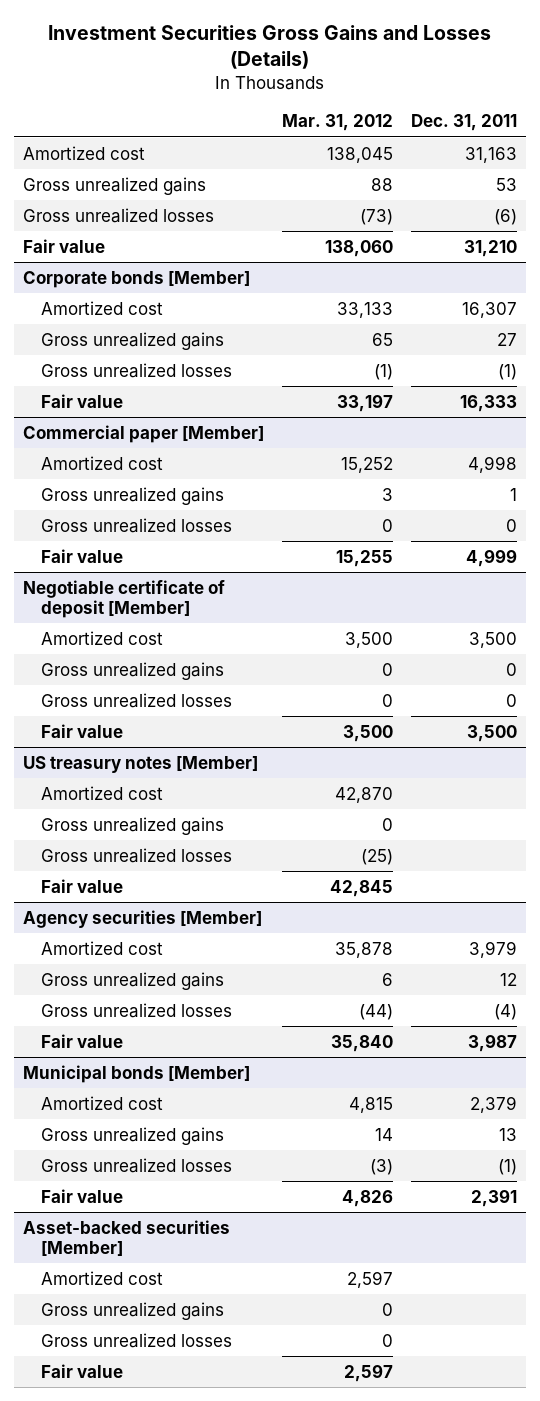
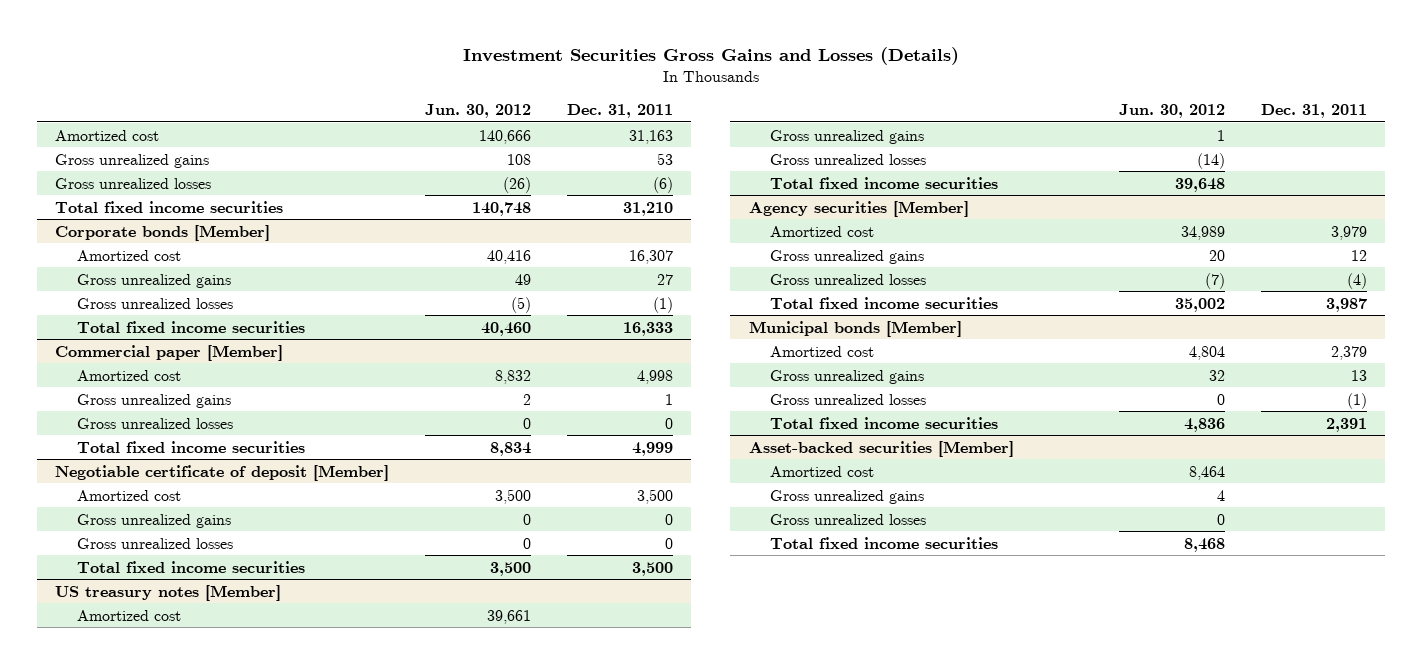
- | Mar. 31, 2012 | Dec. 31, 2011
+ | Jun. 30, 2012 | Dec. 31, 2011
- Fair value | 138,060 | 31,210
+ Total fixed income securities | 140,748 | 31,210
@ Corporate bonds [Member]
- Fair value | 33,197 | 16,333
+ Total fixed income securities | 40,460 | 16,333
@ Commercial paper [Member]
- Fair value | 15,255 | 4,999
+ Total fixed income securities | 8,834 | 4,999
@ Negotiable certificate of deposit [Member]
- Fair value | 3,500 | 3,500
+ Total fixed income securities | 3,500 | 3,500
@ US treasury notes [Member]
- Fair value | 42,845 |
+ Total fixed income securities | 39,648 |
@ Agency securities [Member]
- Fair value | 35,840 | 3,987
+ Total fixed income securities | 35,002 | 3,987
@ Municipal bonds [Member]
- Fair value | 4,826 | 2,391
+ Total fixed income securities | 4,836 | 2,391
@ Asset-backed securities [Member]
- Fair value | 2,597 |
+ Total fixed income securities | 8,468 |

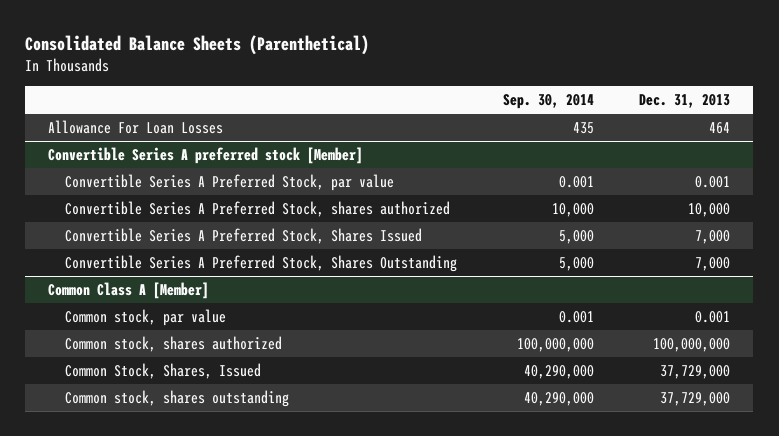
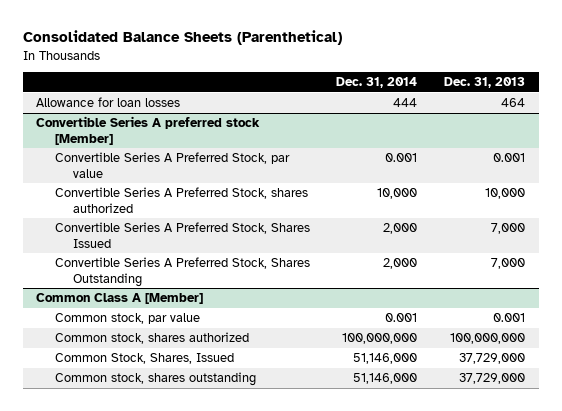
- | Sep. 30, 2014 | Dec. 31, 2013
+ | Dec. 31, 2014 | Dec. 31, 2013
- Allowance For Loan Losses | 435 | 464
+ Allowance for loan losses | 444 | 464

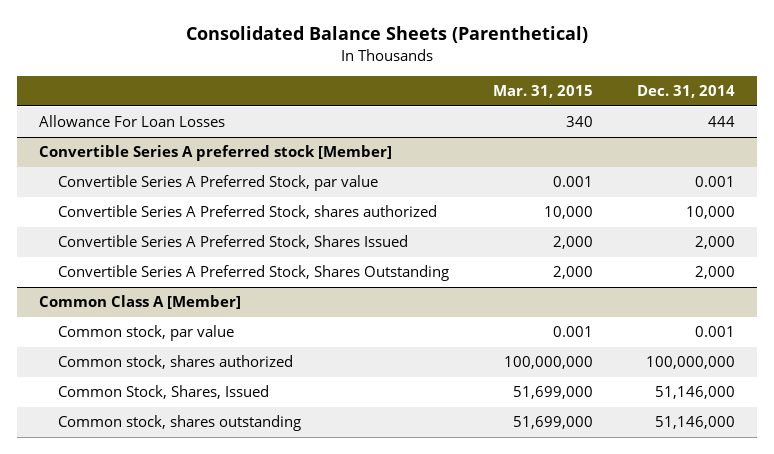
- | Dec. 31, 2014 | Dec. 31, 2013
+ | Mar. 31, 2015 | Dec. 31, 2014
- Allowance for loan losses | 444 | 464
+ Allowance For Loan Losses | 340 | 444

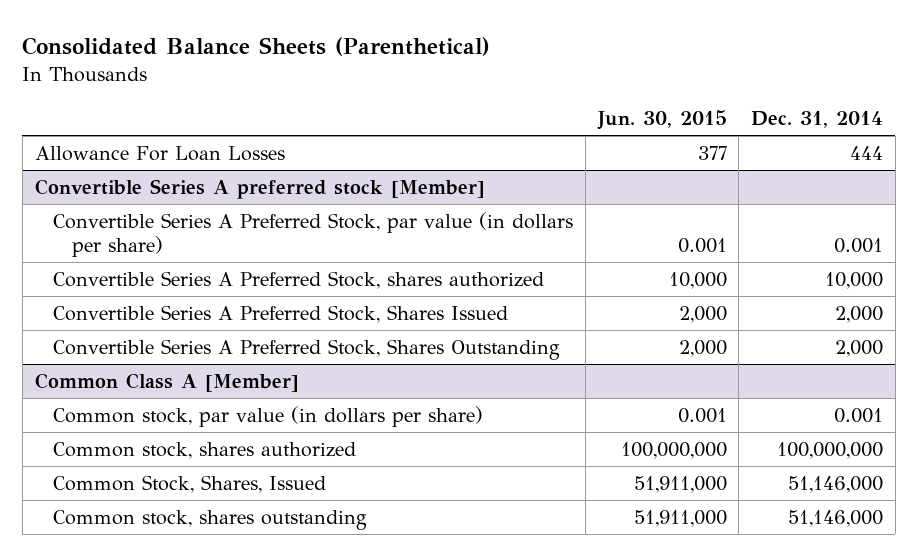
- | Mar. 31, 2015 | Dec. 31, 2014
+ | Jun. 30, 2015 | Dec. 31, 2014
@ Convertible Series A preferred stock [Member]
- Convertible Series A Preferred Stock, par value | 0.001 | 0.001
+ Convertible Series A Preferred Stock, par value (in dollars per share) | 0.001 | 0.001
@ Common Class A [Member]
- Common stock, par value | 0.001 | 0.001
+ Common stock, par value (in dollars per share) | 0.001 | 0.001

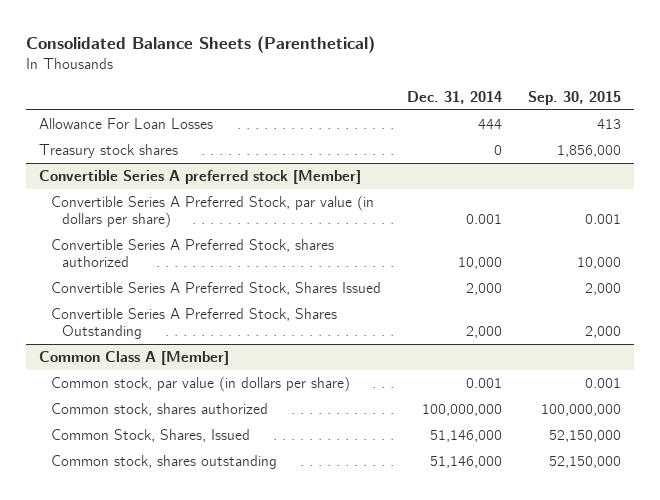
- | Jun. 30, 2015 | Dec. 31, 2014
+ | Dec. 31, 2014 | Sep. 30, 2015
+ Treasury stock shares | 0 | 1,856,000

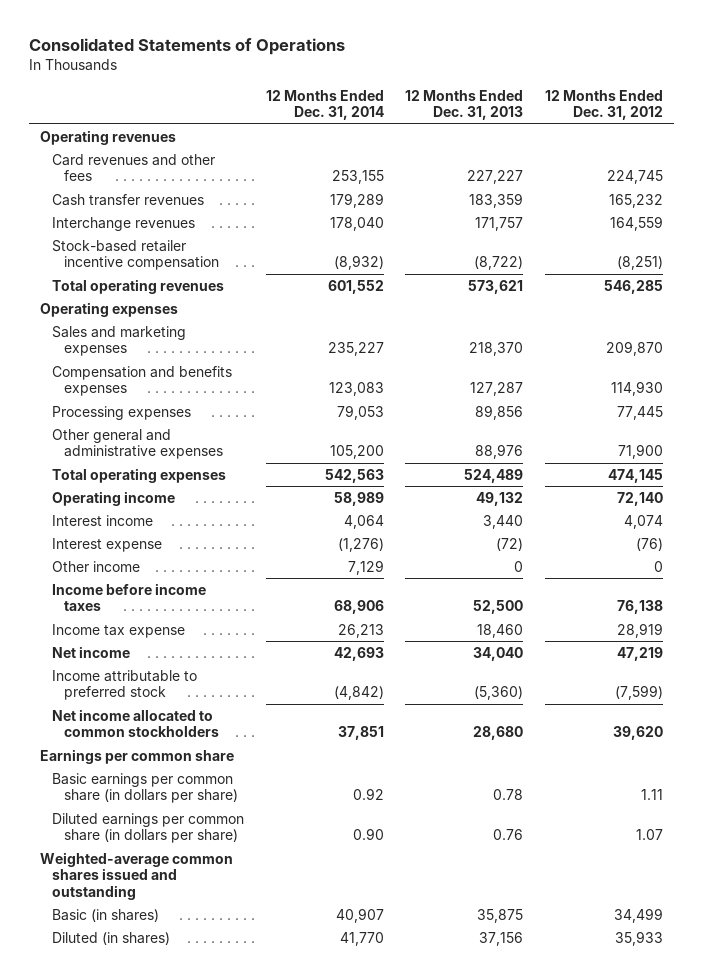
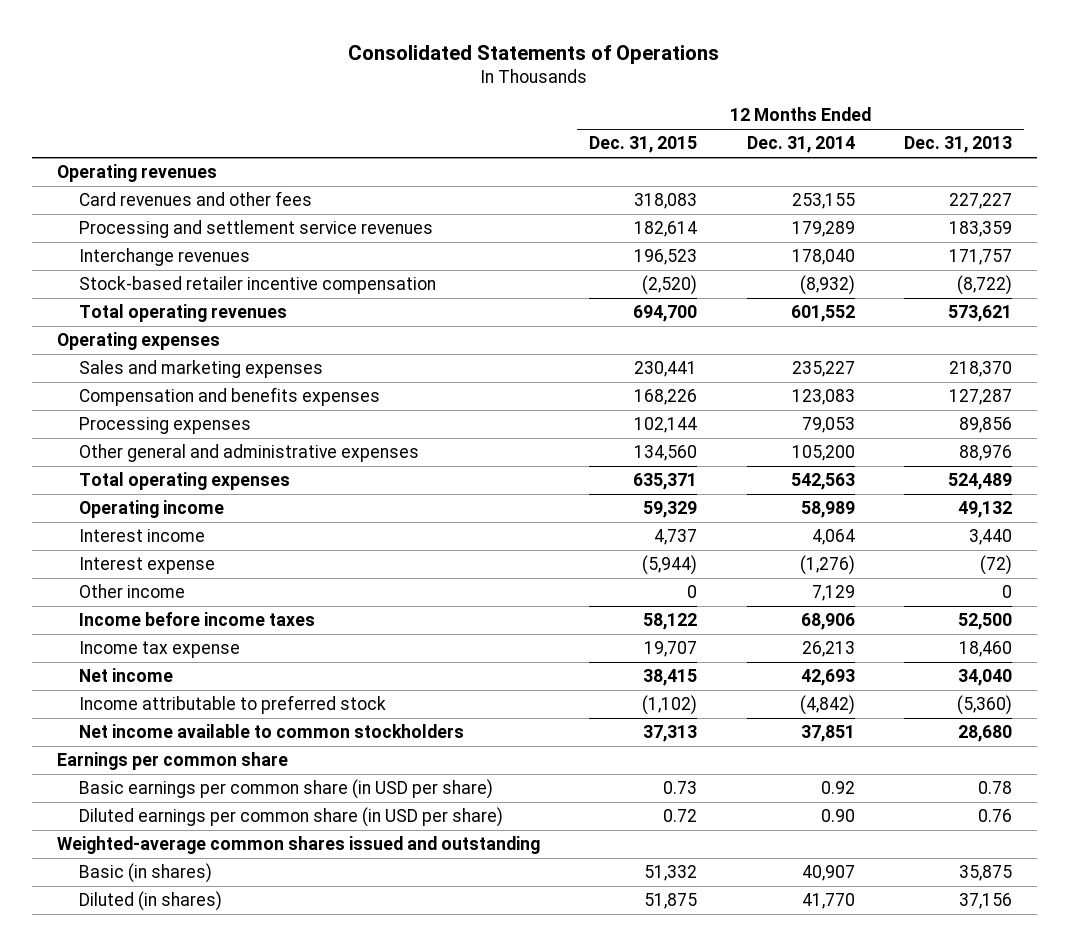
- | 12 Months Ended Dec. 31, 2014 | 12 Months Ended Dec. 31, 2013 | 12 Months Ended Dec. 31, 2012
+ | 12 Months Ended Dec. 31, 2015 | 12 Months Ended Dec. 31, 2014 | 12 Months Ended Dec. 31, 2013
- Cash transfer revenues | 179,289 | 183,359 | 165,232
+ Processing and settlement service revenues | 182,614 | 179,289 | 183,359
- Net income allocated to common stockholders | 37,851 | 28,680 | 39,620
+ Net income available to common stockholders | 37,313 | 37,851 | 28,680
- Basic earnings per common share (in dollars per share) | 0.92 | 0.78 | 1.11
- Diluted earnings per common share (in dollars per share) | 0.90 | 0.76 | 1.07
+ Basic earnings per common share (in USD per share) | 0.73 | 0.92 | 0.78
+ Diluted earnings per common share (in USD per share) | 0.72 | 0.90 | 0.76

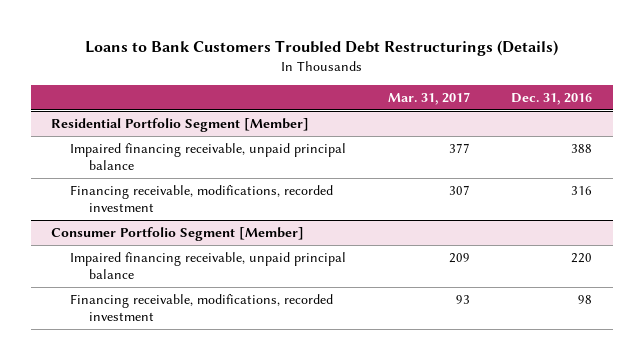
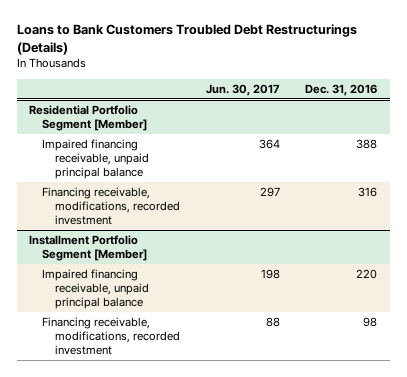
- | Mar. 31, 2017 | Dec. 31, 2016
+ | Jun. 30, 2017 | Dec. 31, 2016
- Consumer Portfolio Segment [Member]
+ Installment Portfolio Segment [Member]

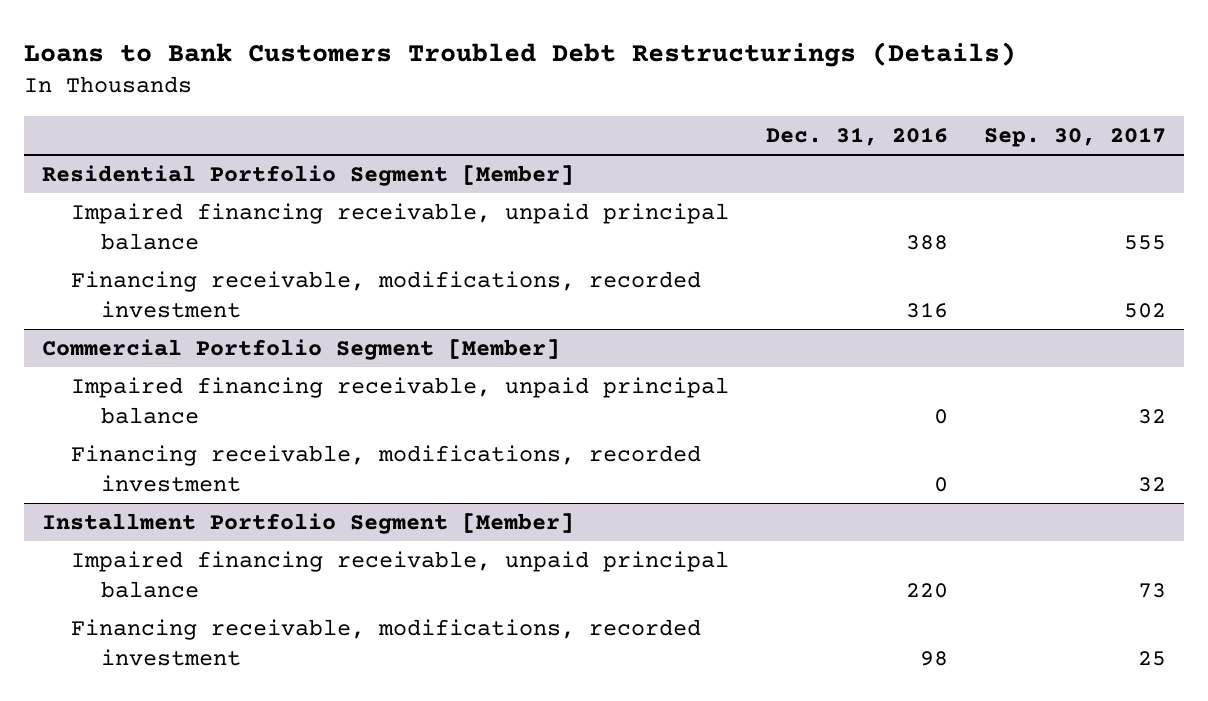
- | Jun. 30, 2017 | Dec. 31, 2016
+ | Dec. 31, 2016 | Sep. 30, 2017
+ Commercial Portfolio Segment [Member]
+ Impaired financing receivable, unpaid principal balance | 0 | 32
+ Financing receivable, modifications, recorded investment | 0 | 32

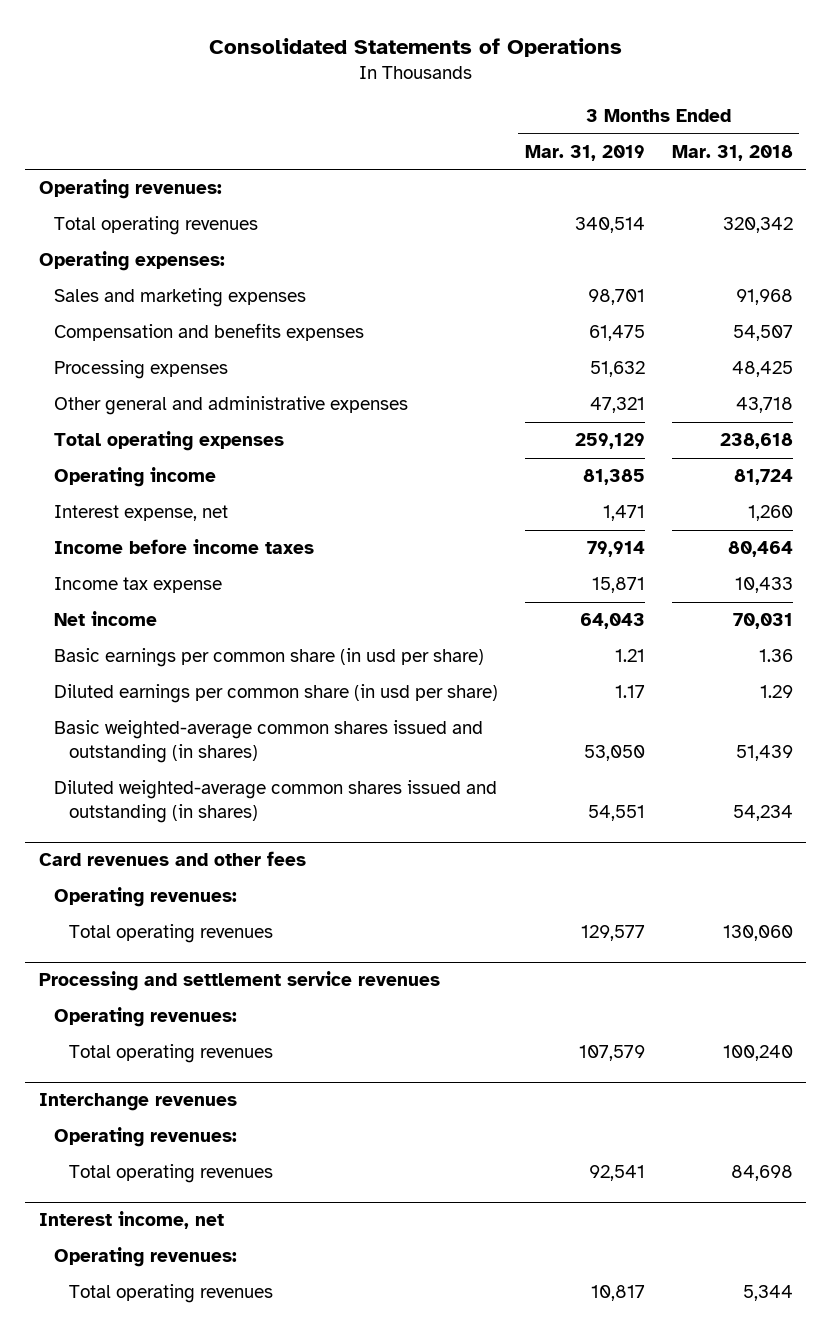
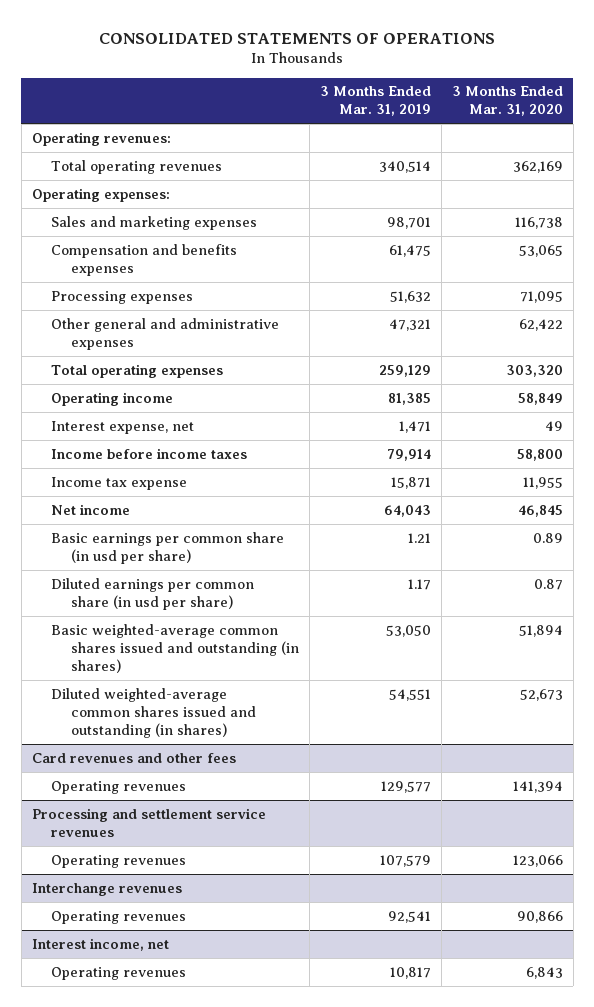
- Consolidated Statements of Operations
+ CONSOLIDATED STATEMENTS OF OPERATIONS
- | 3 Months Ended Mar. 31, 2019 | 3 Months Ended Mar. 31, 2018
+ | 3 Months Ended Mar. 31, 2019 | 3 Months Ended Mar. 31, 2020
@ Card revenues and other fees
- Operating revenues:
- Total operating revenues | 129,577 | 130,060
+ Operating revenues | 129,577 | 141,394
@ Processing and settlement service revenues
- Operating revenues:
- Total operating revenues | 107,579 | 100,240
+ Operating revenues | 107,579 | 123,066
@ Interchange revenues
- Operating revenues:
- Total operating revenues | 92,541 | 84,698
+ Operating revenues | 92,541 | 90,866
@ Interest income, net
- Operating revenues:
- Total operating revenues | 10,817 | 5,344
+ Operating revenues | 10,817 | 6,843

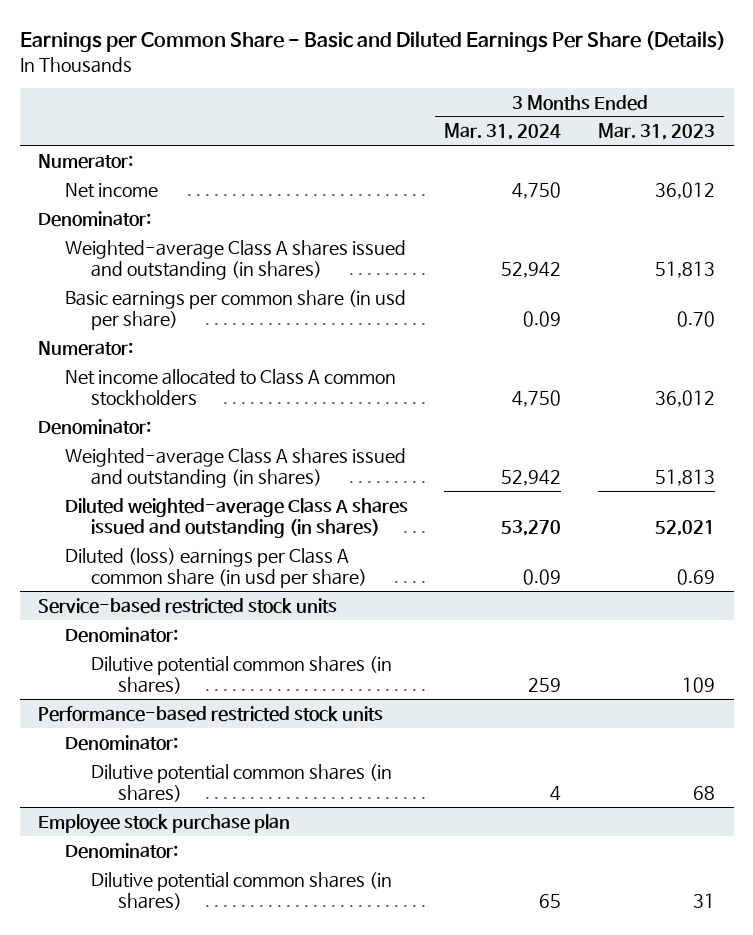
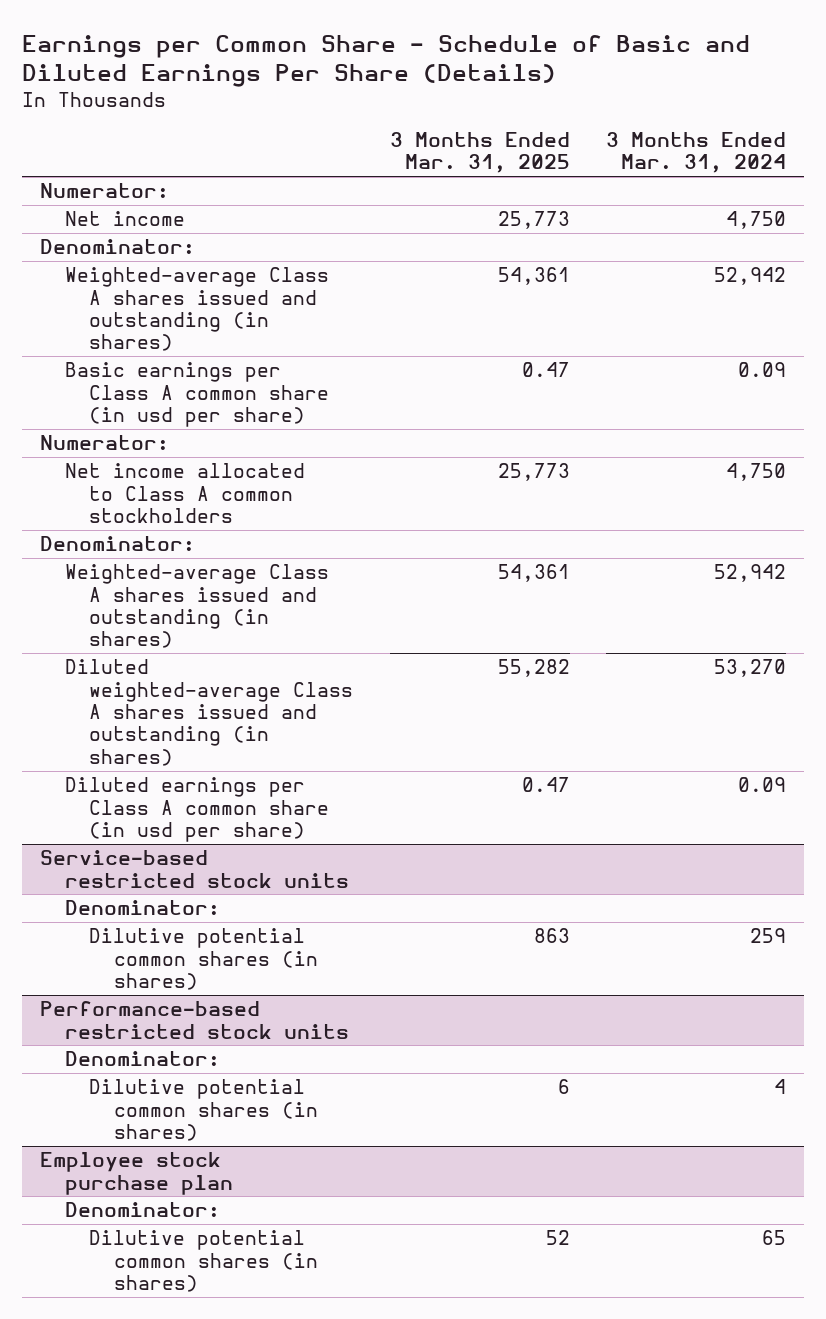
- Earnings per Common Share - Basic and Diluted Earnings Per Share (Details)
+ Earnings per Common Share - Schedule of Basic and Diluted Earnings Per Share (Details)
- | 3 Months Ended Mar. 31, 2024 | 3 Months Ended Mar. 31, 2023
+ | 3 Months Ended Mar. 31, 2025 | 3 Months Ended Mar. 31, 2024
- Basic earnings per common share (in usd per share) | 0.09 | 0.70
+ Basic earnings per Class A common share (in usd per share) | 0.47 | 0.09
- Diluted (loss) earnings per Class A common share (in usd per share) | 0.09 | 0.69
+ Diluted earnings per Class A common share (in usd per share) | 0.47 | 0.09

